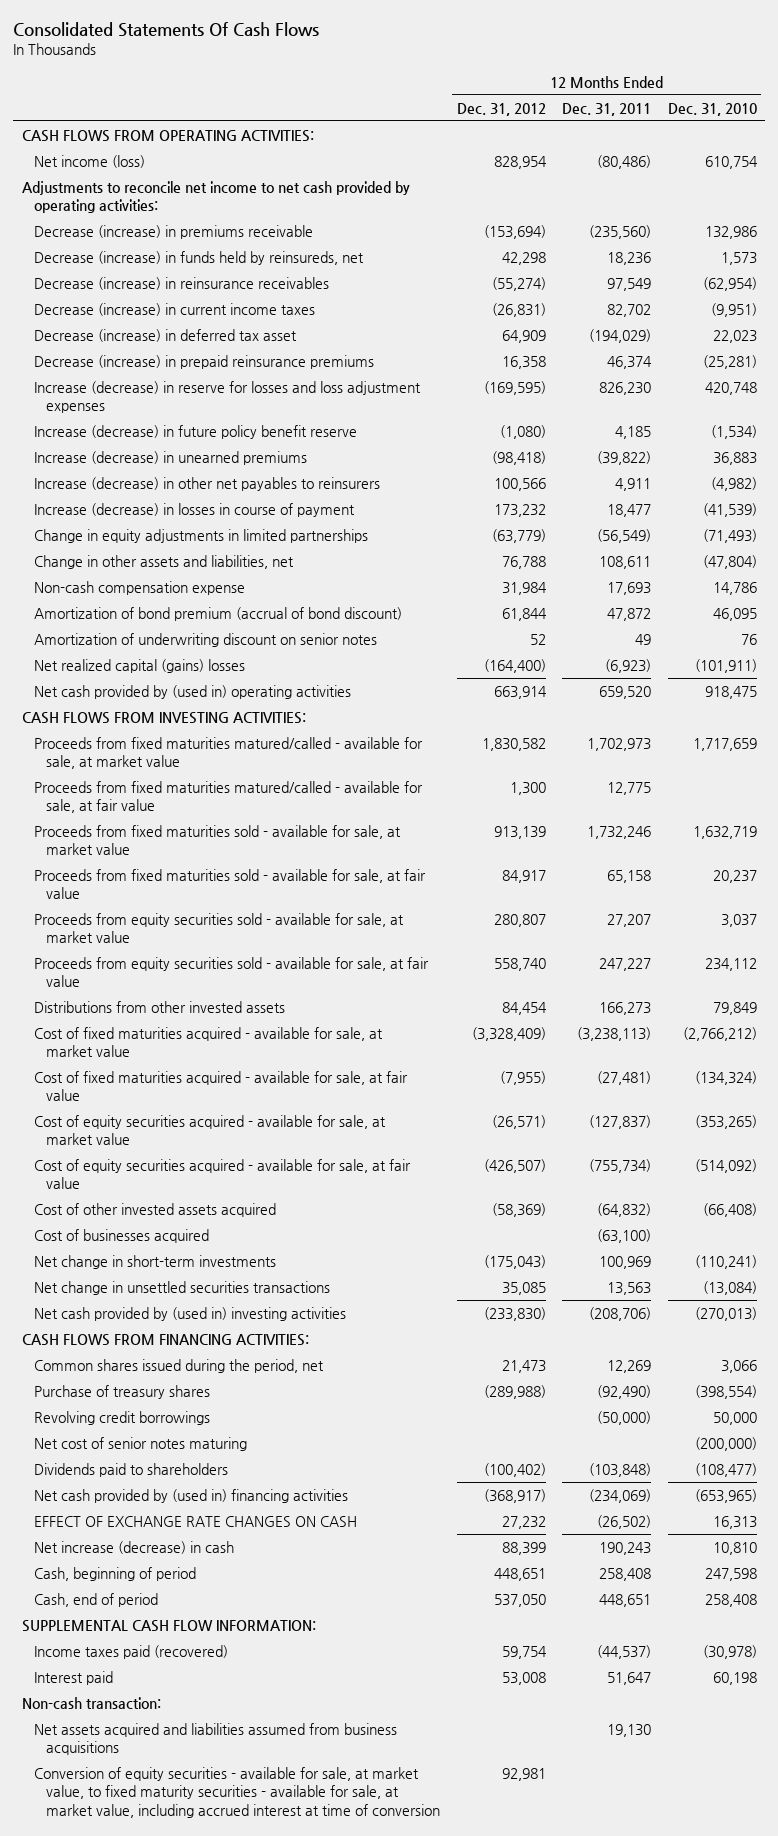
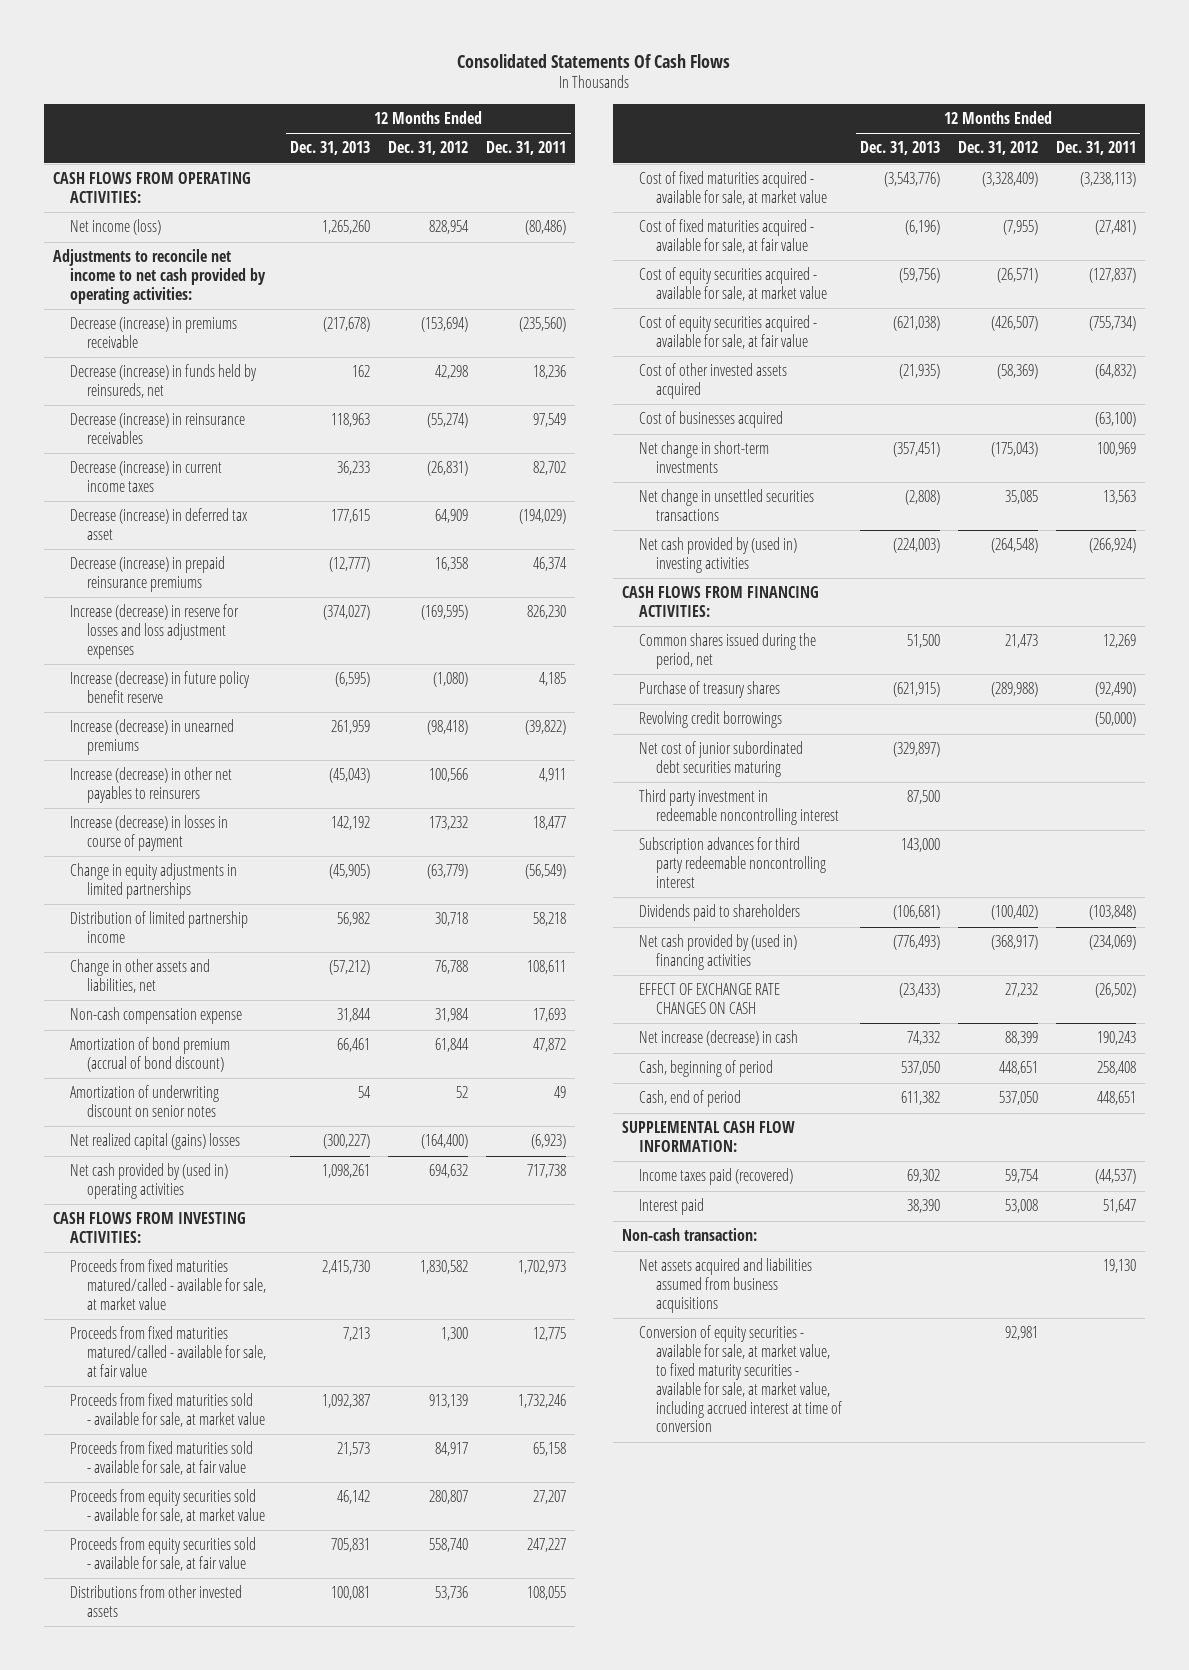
- | 12 Months Ended Dec. 31, 2012 | 12 Months Ended Dec. 31, 2011 | 12 Months Ended Dec. 31, 2010
+ | 12 Months Ended Dec. 31, 2013 | 12 Months Ended Dec. 31, 2012 | 12 Months Ended Dec. 31, 2011
+ Distribution of limited partnership income | 56,982 | 30,718 | 58,218
- Net cash provided by (used in) operating activities | 663,914 | 659,520 | 918,475
+ Net cash provided by (used in) operating activities | 1,098,261 | 694,632 | 717,738
- Distributions from other invested assets | 84,454 | 166,273 | 79,849
+ Distributions from other invested assets | 100,081 | 53,736 | 108,055
- Net cash provided by (used in) investing activities | (233,830) | (208,706) | (270,013)
+ Net cash provided by (used in) investing activities | (224,003) | (264,548) | (266,924)
- Net cost of senior notes maturing | | | (200,000)
+ Net cost of junior subordinated debt securities maturing | (329,897) | |
+ Third party investment in redeemable noncontrolling interest | 87,500 | |
+ Subscription advances for third party redeemable noncontrolling interest | 143,000 | |

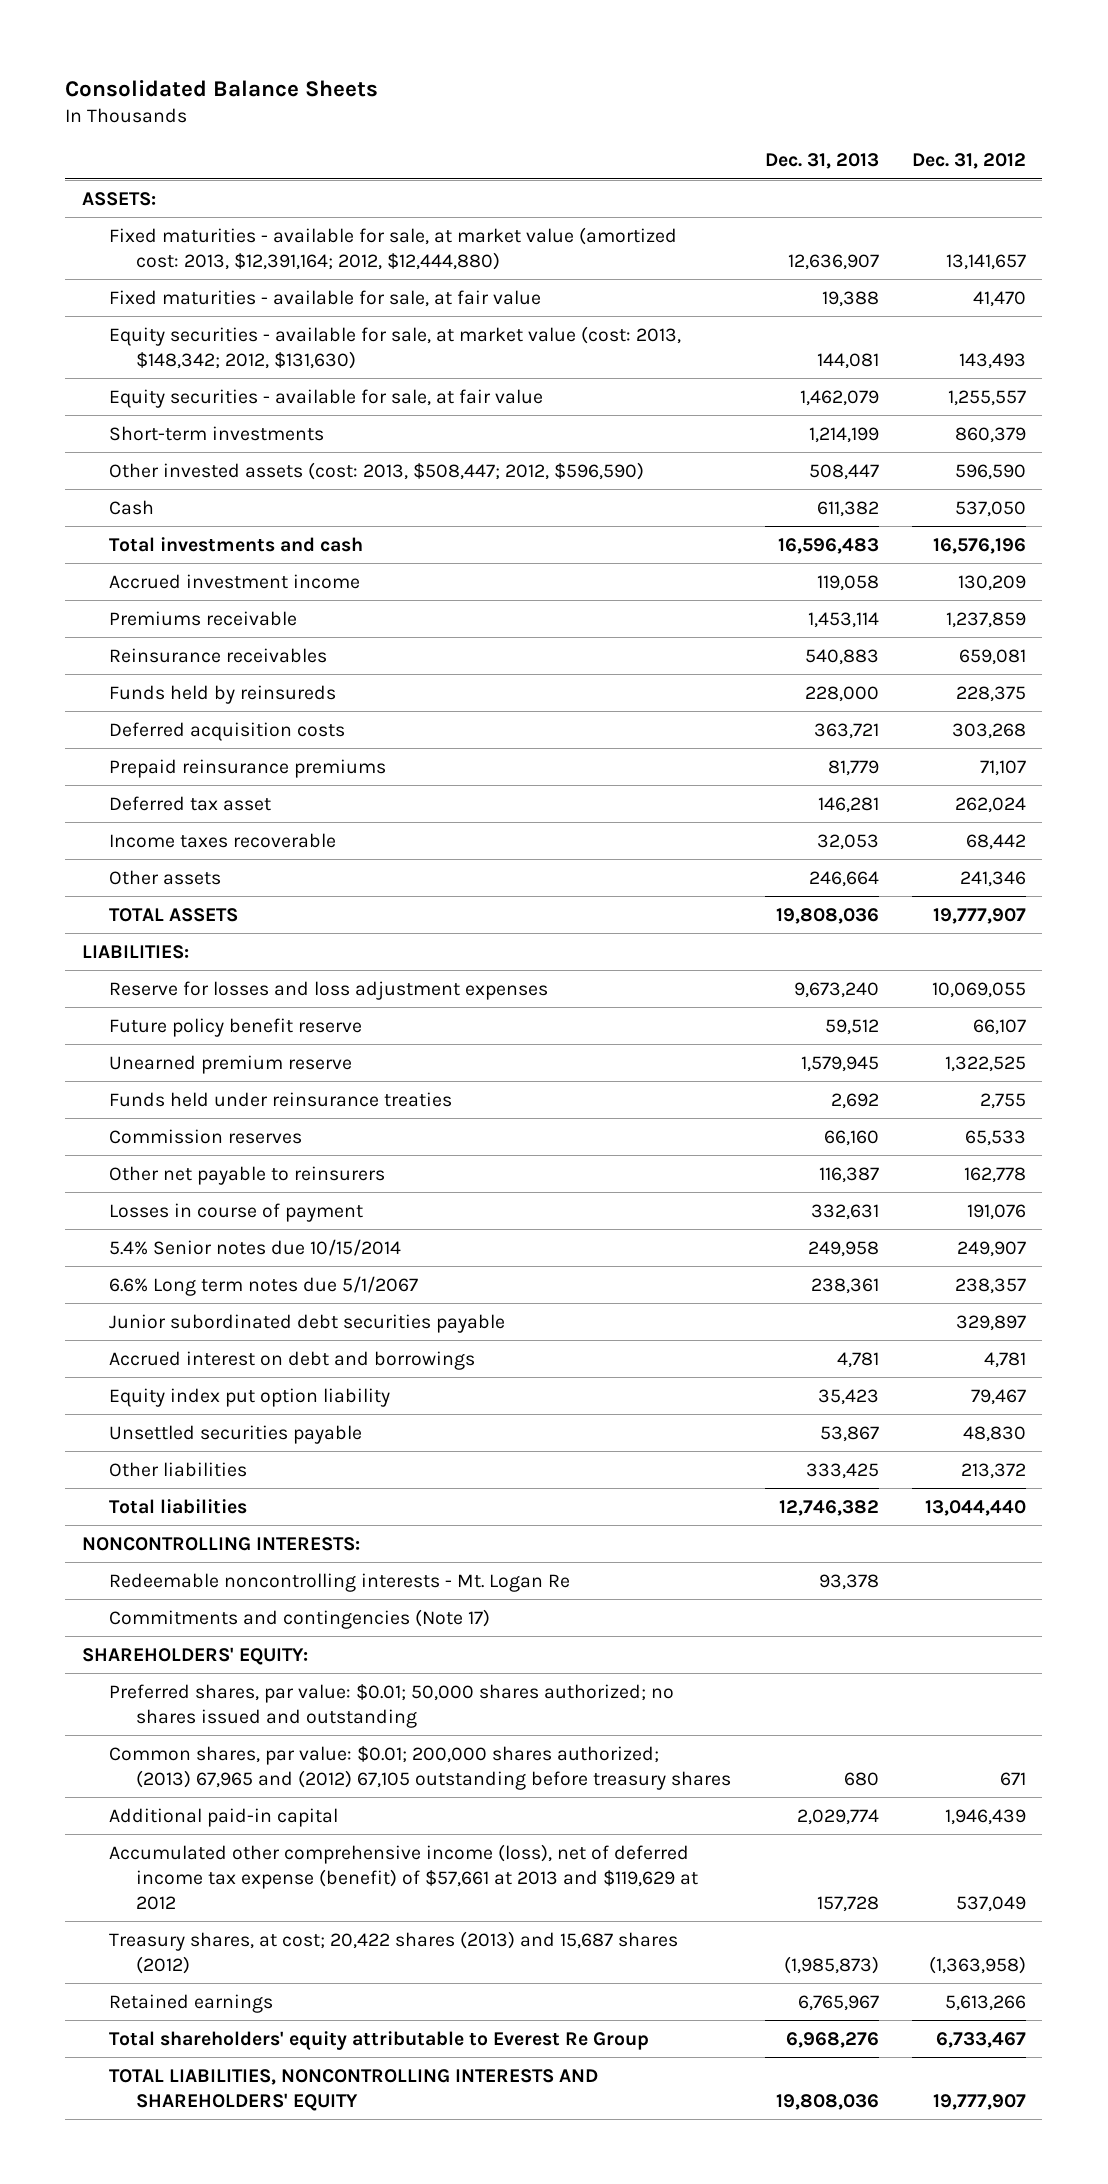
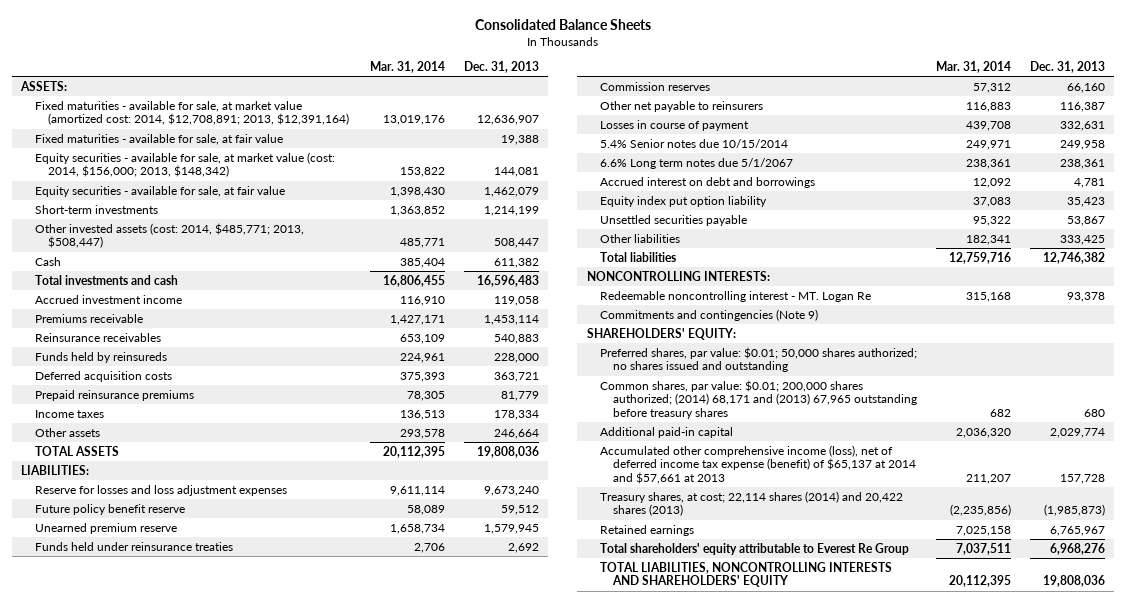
- | Dec. 31, 2013 | Dec. 31, 2012
+ | Mar. 31, 2014 | Dec. 31, 2013
- Fixed maturities - available for sale, at market value (amortized cost: 2013, $12,391,164; 2012, $12,444,880) | 12,636,907 | 13,141,657
+ Fixed maturities - available for sale, at market value (amortized cost: 2014, $12,708,891; 2013, $12,391,164) | 13,019,176 | 12,636,907
- Equity securities - available for sale, at market value (cost: 2013, $148,342; 2012, $131,630) | 144,081 | 143,493
+ Equity securities - available for sale, at market value (cost: 2014, $156,000; 2013, $148,342) | 153,822 | 144,081
- Other invested assets (cost: 2013, $508,447; 2012, $596,590) | 508,447 | 596,590
+ Other invested assets (cost: 2014, $485,771; 2013, $508,447) | 485,771 | 508,447
- Deferred tax asset | 146,281 | 262,024
- Income taxes recoverable | 32,053 | 68,442
+ Income taxes | 136,513 | 178,334
- Junior subordinated debt securities payable | | 329,897
- Redeemable noncontrolling interests - Mt. Logan Re | 93,378 |
- Commitments and contingencies (Note 17)
+ Redeemable noncontrolling interest - MT. Logan Re | 315,168 | 93,378
+ Commitments and contingencies (Note 9)
- Common shares, par value: $0.01; 200,000 shares authorized; (2013) 67,965 and (2012) 67,105 outstanding before treasury shares | 680 | 671
+ Common shares, par value: $0.01; 200,000 shares authorized; (2014) 68,171 and (2013) 67,965 outstanding before treasury shares | 682 | 680
- Accumulated other comprehensive income (loss), net of deferred income tax expense (benefit) of $57,661 at 2013 and $119,629 at 2012 | 157,728 | 537,049
- Treasury shares, at cost; 20,422 shares (2013) and 15,687 shares (2012) | (1,985,873) | (1,363,958)
+ Accumulated other comprehensive income (loss), net of deferred income tax expense (benefit) of $65,137 at 2014 and $57,661 at 2013 | 211,207 | 157,728
+ Treasury shares, at cost; 22,114 shares (2014) and 20,422 shares (2013) | (2,235,856) | (1,985,873)

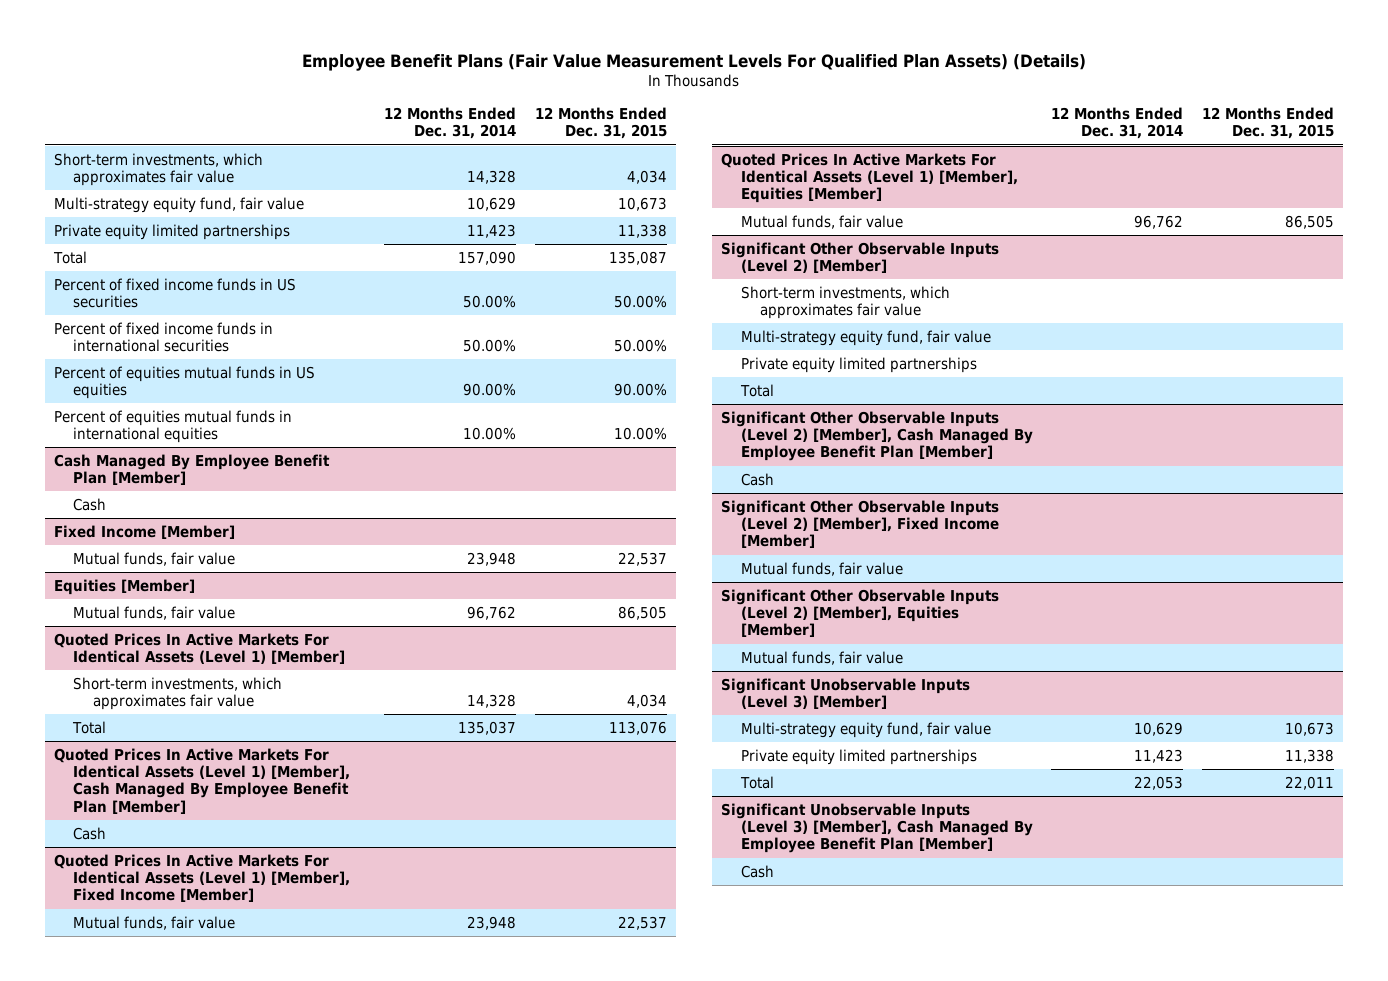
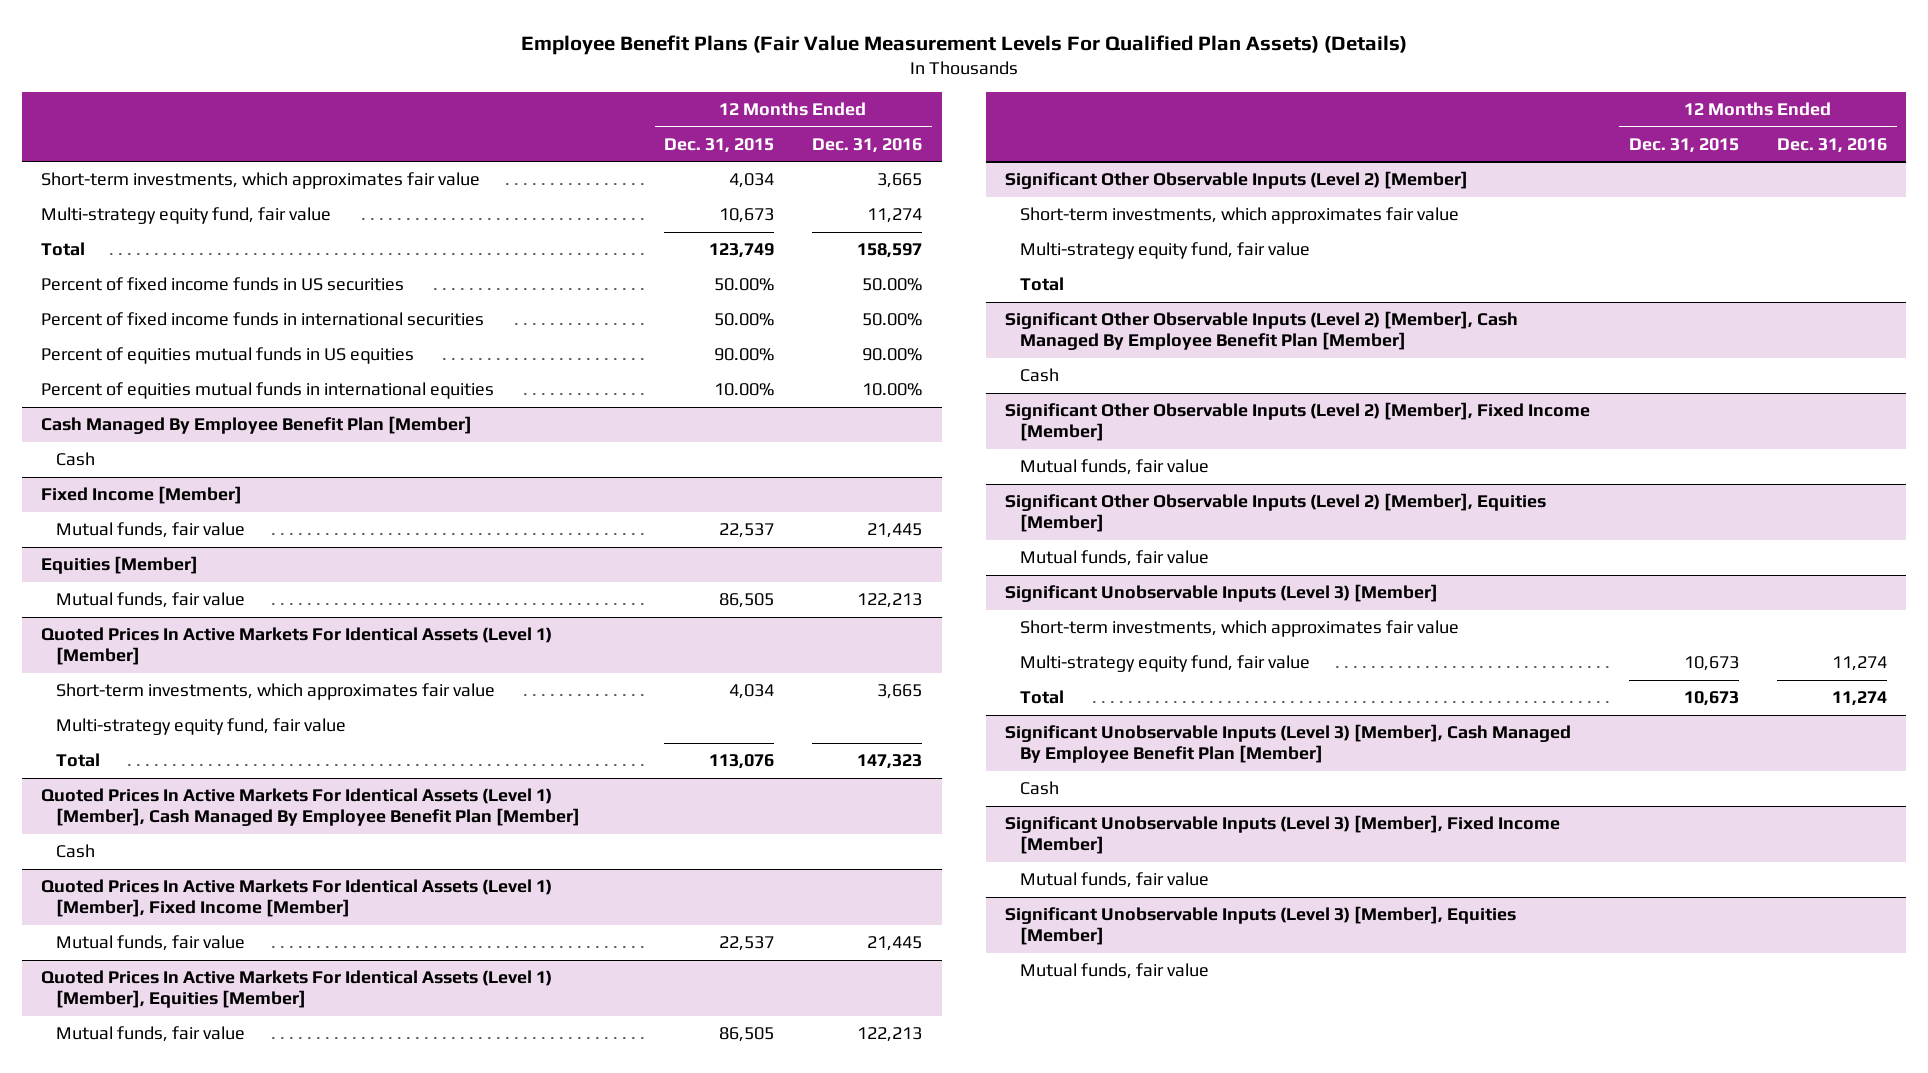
- | 12 Months Ended Dec. 31, 2014 | 12 Months Ended Dec. 31, 2015
+ | 12 Months Ended Dec. 31, 2015 | 12 Months Ended Dec. 31, 2016
- Private equity limited partnerships | 11,423 | 11,338
- Total | 157,090 | 135,087
+ Total | 123,749 | 158,597
@ Quoted Prices In Active Markets For Identical Assets (Level 1) [Member]
+ Multi-strategy equity fund, fair value
@ Significant Other Observable Inputs (Level 2) [Member]
- Private equity limited partnerships
@ Significant Unobservable Inputs (Level 3) [Member]
+ Short-term investments, which approximates fair value
- Private equity limited partnerships | 11,423 | 11,338
- Total | 22,053 | 22,011
+ Total | 10,673 | 11,274
+ Significant Unobservable Inputs (Level 3) [Member], Fixed Income [Member]
+ Mutual funds, fair value
+ Significant Unobservable Inputs (Level 3) [Member], Equities [Member]
+ Mutual funds, fair value

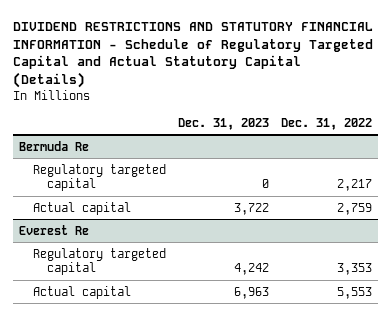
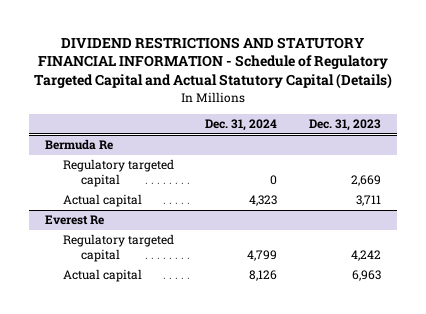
- | Dec. 31, 2023 | Dec. 31, 2022
+ | Dec. 31, 2024 | Dec. 31, 2023
@ Bermuda Re
- Regulatory targeted capital | 0 | 2,217
- Actual capital | 3,722 | 2,759
+ Regulatory targeted capital | 0 | 2,669
+ Actual capital | 4,323 | 3,711

